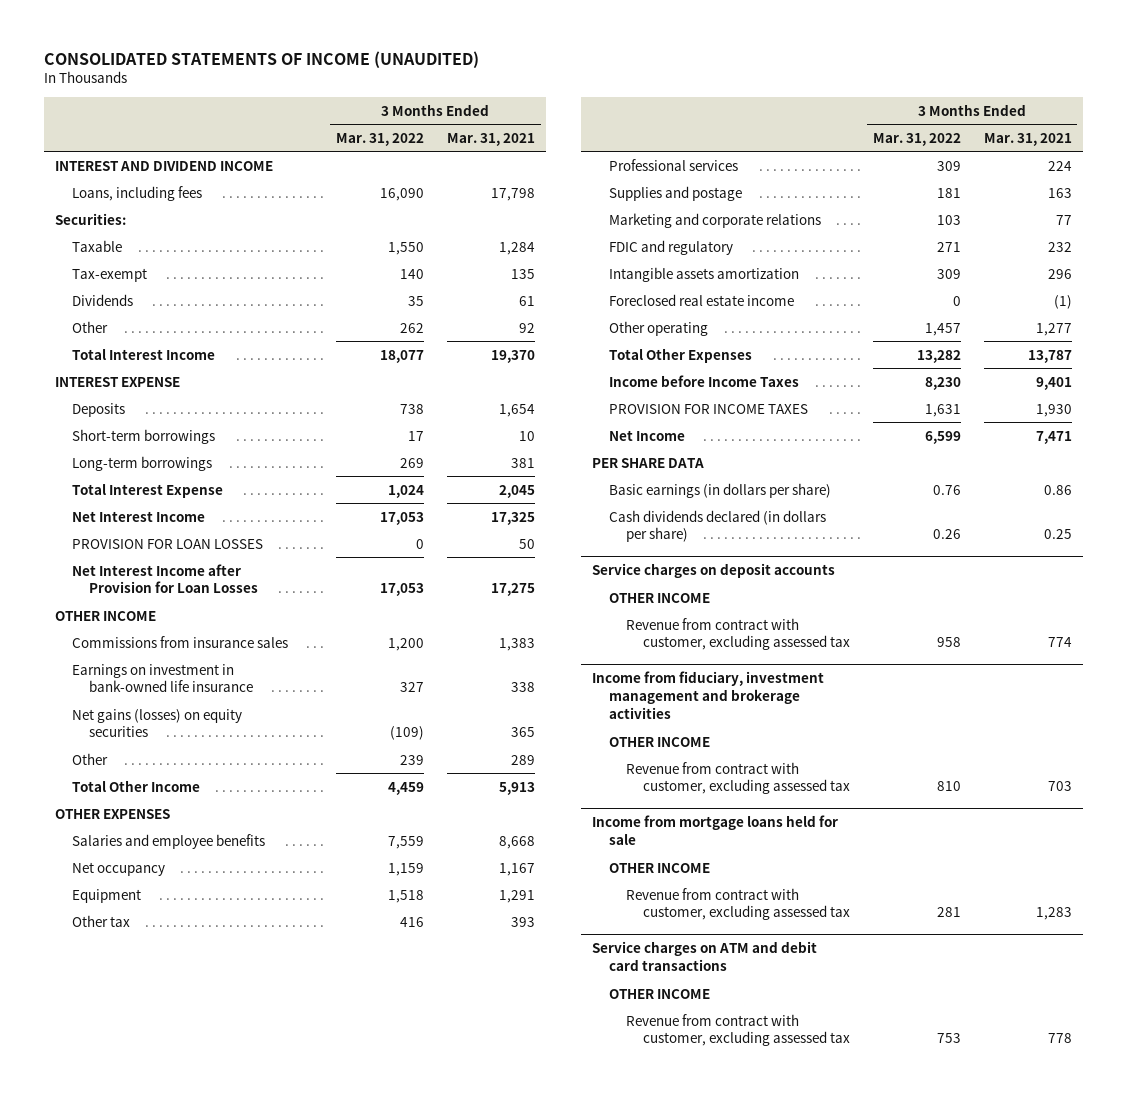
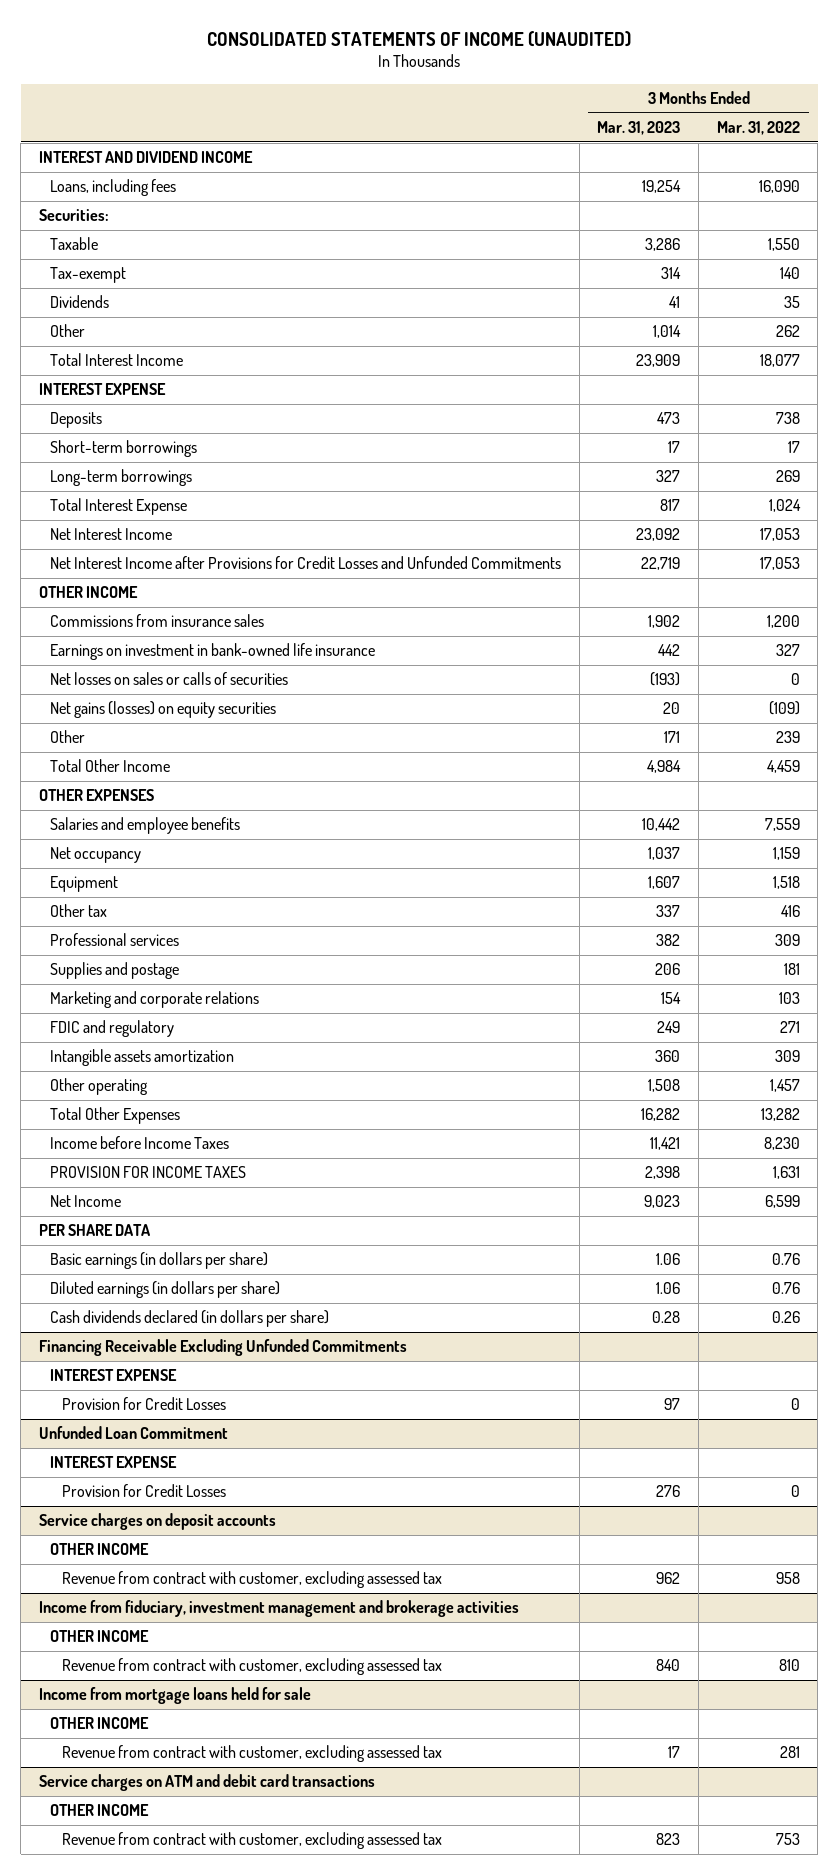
- | 3 Months Ended Mar. 31, 2022 | 3 Months Ended Mar. 31, 2021
+ | 3 Months Ended Mar. 31, 2023 | 3 Months Ended Mar. 31, 2022
- PROVISION FOR LOAN LOSSES | 0 | 50
- Net Interest Income after Provision for Loan Losses | 17,053 | 17,275
+ Net Interest Income after Provisions for Credit Losses and Unfunded Commitments | 22,719 | 17,053
+ Net losses on sales or calls of securities | (193) | 0
- Foreclosed real estate income | 0 | (1)
+ Diluted earnings (in dollars per share) | 1.06 | 0.76
+ Financing Receivable Excluding Unfunded Commitments
+ INTEREST EXPENSE
+ Provision for Credit Losses | 97 | 0
+ Unfunded Loan Commitment
+ INTEREST EXPENSE
+ Provision for Credit Losses | 276 | 0

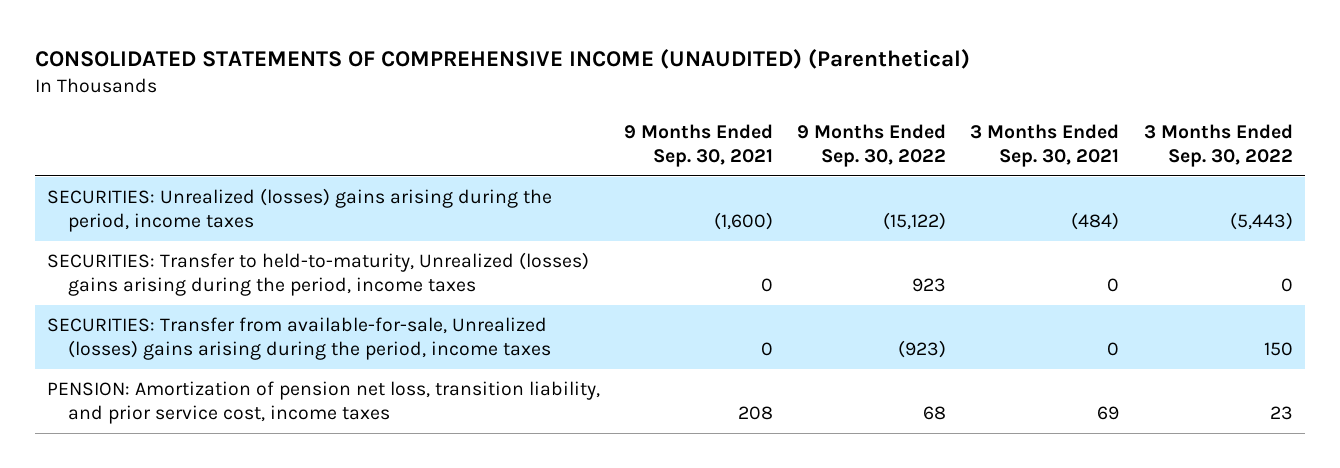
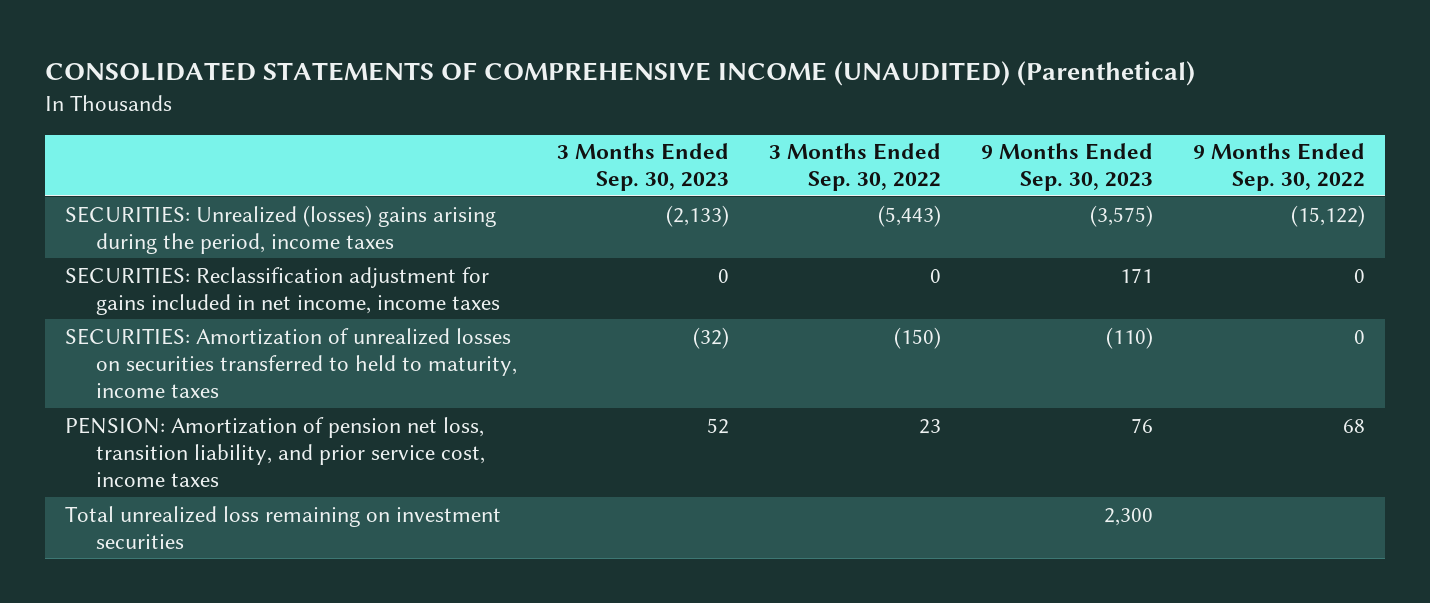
- | 9 Months Ended Sep. 30, 2021 | 9 Months Ended Sep. 30, 2022 | 3 Months Ended Sep. 30, 2021 | 3 Months Ended Sep. 30, 2022
+ | 3 Months Ended Sep. 30, 2023 | 3 Months Ended Sep. 30, 2022 | 9 Months Ended Sep. 30, 2023 | 9 Months Ended Sep. 30, 2022
- SECURITIES: Transfer to held-to-maturity, Unrealized (losses) gains arising during the period, income taxes | 0 | 923 | 0 | 0
- SECURITIES: Transfer from available-for-sale, Unrealized (losses) gains arising during the period, income taxes | 0 | (923) | 0 | 150
+ SECURITIES: Reclassification adjustment for gains included in net income, income taxes | 0 | 0 | 171 | 0
+ SECURITIES: Amortization of unrealized losses on securities transferred to held to maturity, income taxes | (32) | (150) | (110) | 0
+ Total unrealized loss remaining on investment securities | | | 2,300 |

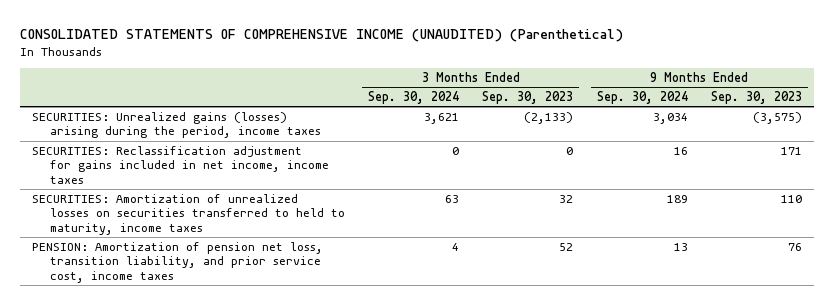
- | 3 Months Ended Sep. 30, 2023 | 3 Months Ended Sep. 30, 2022 | 9 Months Ended Sep. 30, 2023 | 9 Months Ended Sep. 30, 2022
+ | 3 Months Ended Sep. 30, 2024 | 3 Months Ended Sep. 30, 2023 | 9 Months Ended Sep. 30, 2024 | 9 Months Ended Sep. 30, 2023
- SECURITIES: Unrealized (losses) gains arising during the period, income taxes | (2,133) | (5,443) | (3,575) | (15,122)
+ SECURITIES: Unrealized gains (losses) arising during the period, income taxes | 3,621 | (2,133) | 3,034 | (3,575)
- SECURITIES: Amortization of unrealized losses on securities transferred to held to maturity, income taxes | (32) | (150) | (110) | 0
+ SECURITIES: Amortization of unrealized losses on securities transferred to held to maturity, income taxes | 63 | 32 | 189 | 110
- Total unrealized loss remaining on investment securities | | | 2,300 |

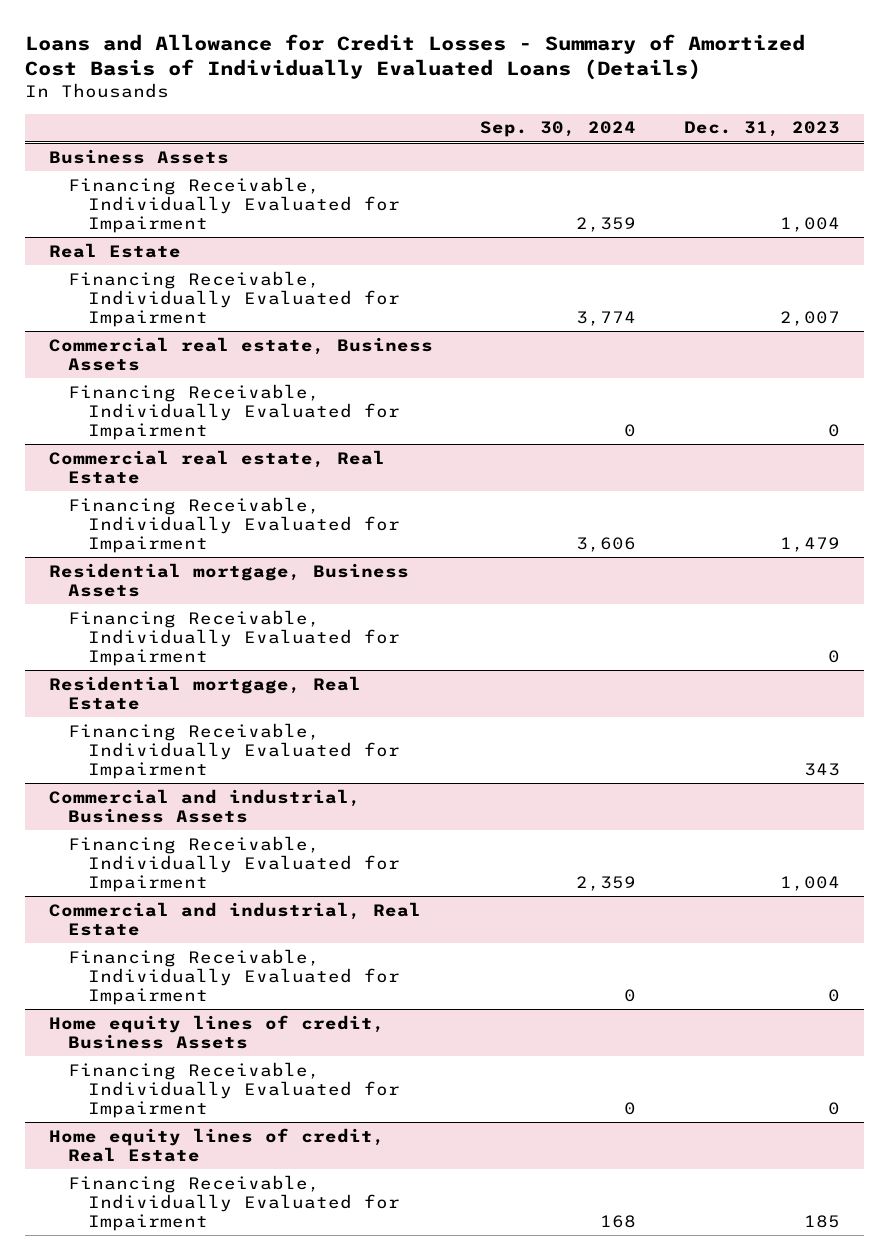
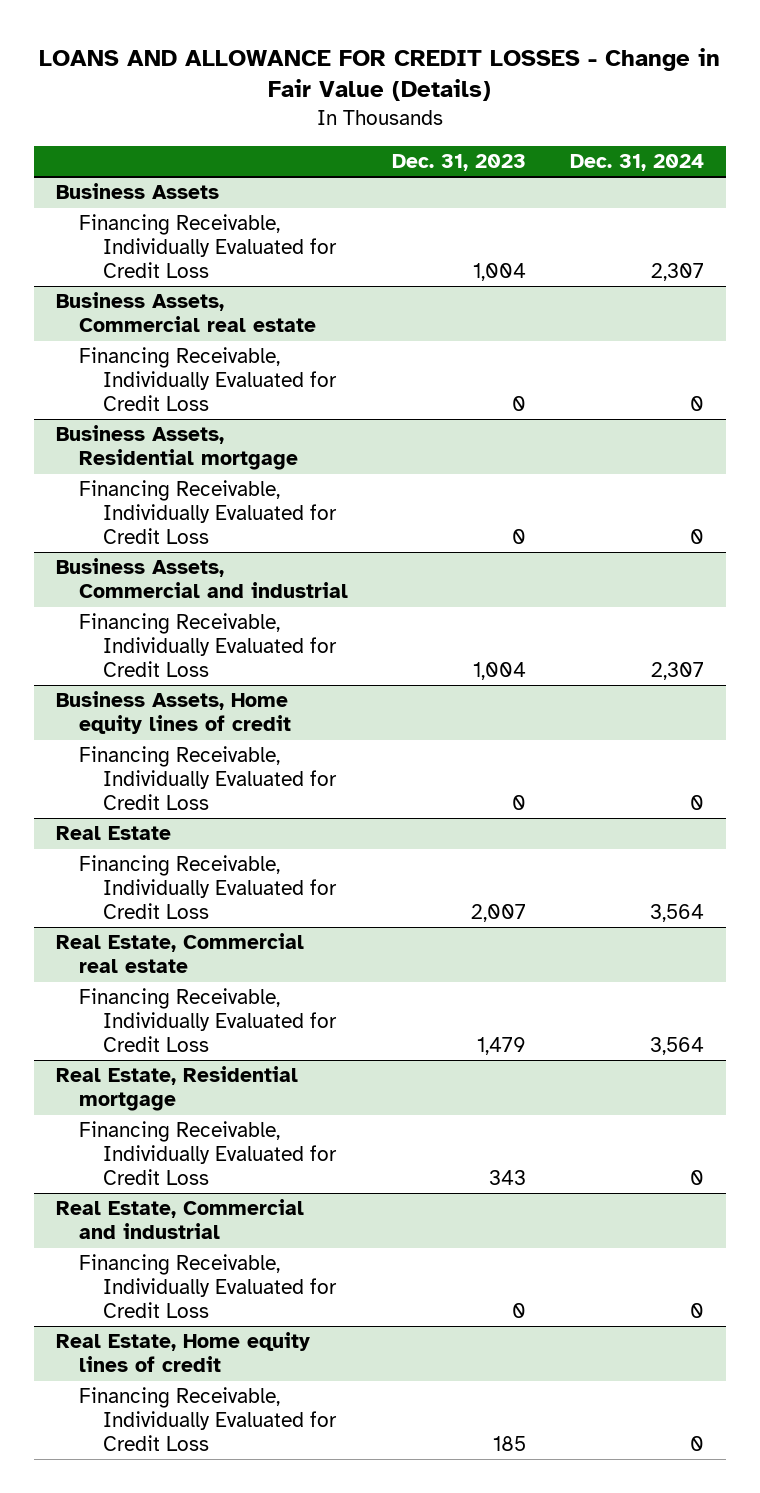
- Loans and Allowance for Credit Losses - Summary of Amortized Cost Basis of Individually Evaluated Loans (Details)
+ LOANS AND ALLOWANCE FOR CREDIT LOSSES - Change in Fair Value (Details)
- | Sep. 30, 2024 | Dec. 31, 2023
+ | Dec. 31, 2023 | Dec. 31, 2024
@ Business Assets
- Financing Receivable, Individually Evaluated for Impairment | 2,359 | 1,004
+ Financing Receivable, Individually Evaluated for Credit Loss | 1,004 | 2,307
+ Business Assets, Commercial real estate
+ Financing Receivable, Individually Evaluated for Credit Loss | 0 | 0
+ Business Assets, Residential mortgage
+ Financing Receivable, Individually Evaluated for Credit Loss | 0 | 0
+ Business Assets, Commercial and industrial
+ Financing Receivable, Individually Evaluated for Credit Loss | 1,004 | 2,307
+ Business Assets, Home equity lines of credit
+ Financing Receivable, Individually Evaluated for Credit Loss | 0 | 0
@ Real Estate
- Financing Receivable, Individually Evaluated for Impairment | 3,774 | 2,007
- Commercial real estate, Business Assets
- Financing Receivable, Individually Evaluated for Impairment | 0 | 0
- Commercial real estate, Real Estate
- Financing Receivable, Individually Evaluated for Impairment | 3,606 | 1,479
- Residential mortgage, Business Assets
- Financing Receivable, Individually Evaluated for Impairment | | 0
- Residential mortgage, Real Estate
- Financing Receivable, Individually Evaluated for Impairment | | 343
- Commercial and industrial, Business Assets
- Financing Receivable, Individually Evaluated for Impairment | 2,359 | 1,004
- Commercial and industrial, Real Estate
- Financing Receivable, Individually Evaluated for Impairment | 0 | 0
- Home equity lines of credit, Business Assets
- Financing Receivable, Individually Evaluated for Impairment | 0 | 0
- Home equity lines of credit, Real Estate
- Financing Receivable, Individually Evaluated for Impairment | 168 | 185
@ Real Estate
+ Financing Receivable, Individually Evaluated for Credit Loss | 2,007 | 3,564
+ Real Estate, Commercial real estate
+ Financing Receivable, Individually Evaluated for Credit Loss | 1,479 | 3,564
+ Real Estate, Residential mortgage
+ Financing Receivable, Individually Evaluated for Credit Loss | 343 | 0
+ Real Estate, Commercial and industrial
+ Financing Receivable, Individually Evaluated for Credit Loss | 0 | 0
+ Real Estate, Home equity lines of credit
+ Financing Receivable, Individually Evaluated for Credit Loss | 185 | 0

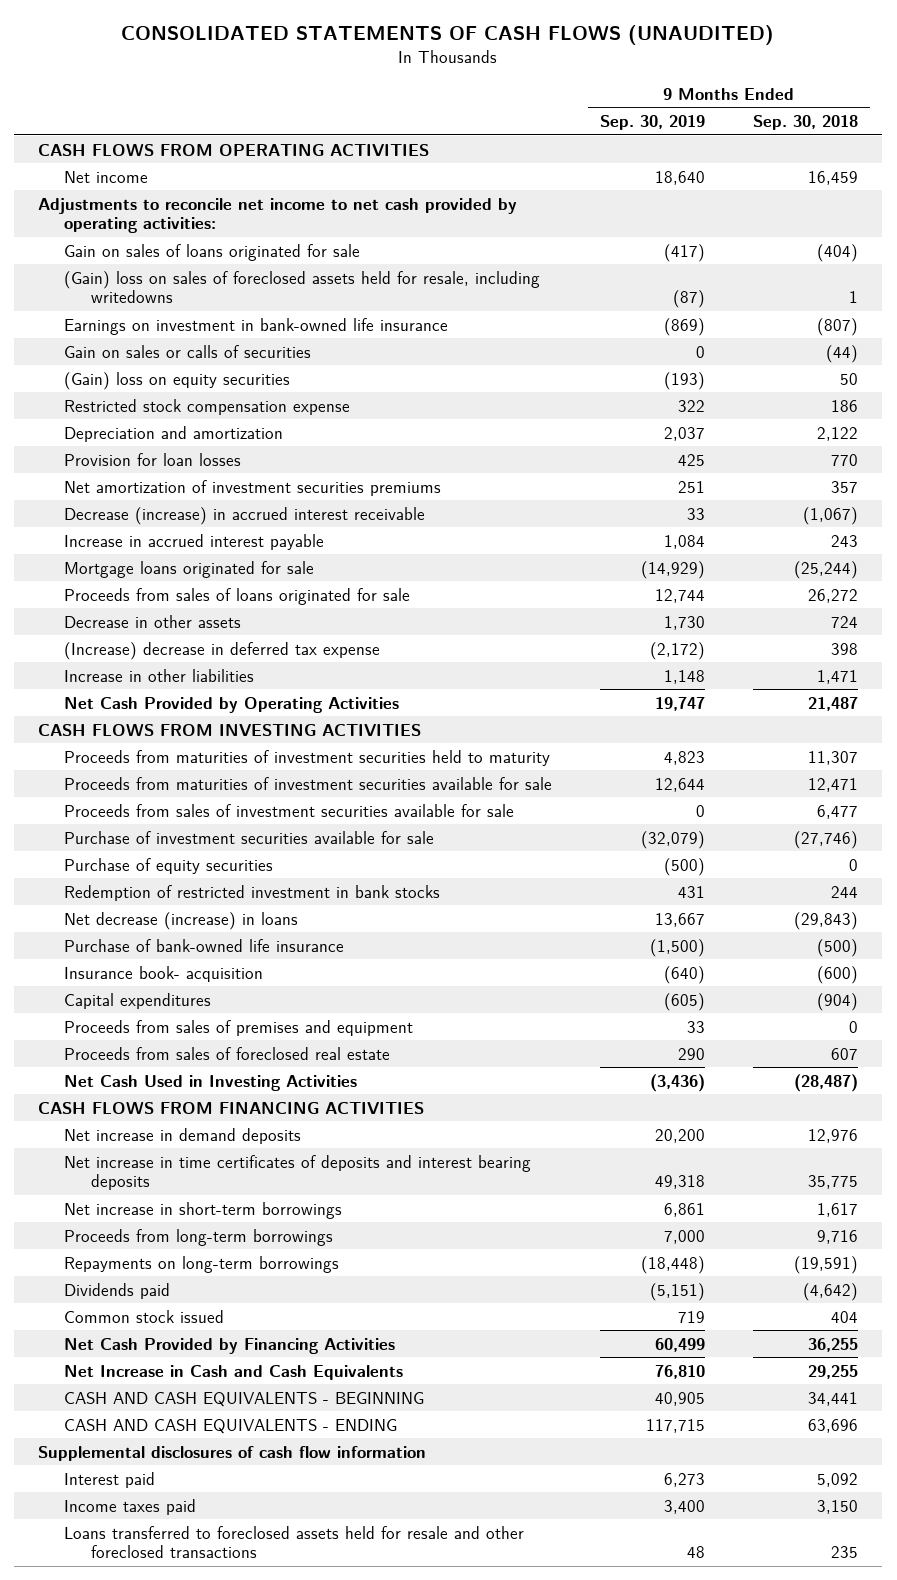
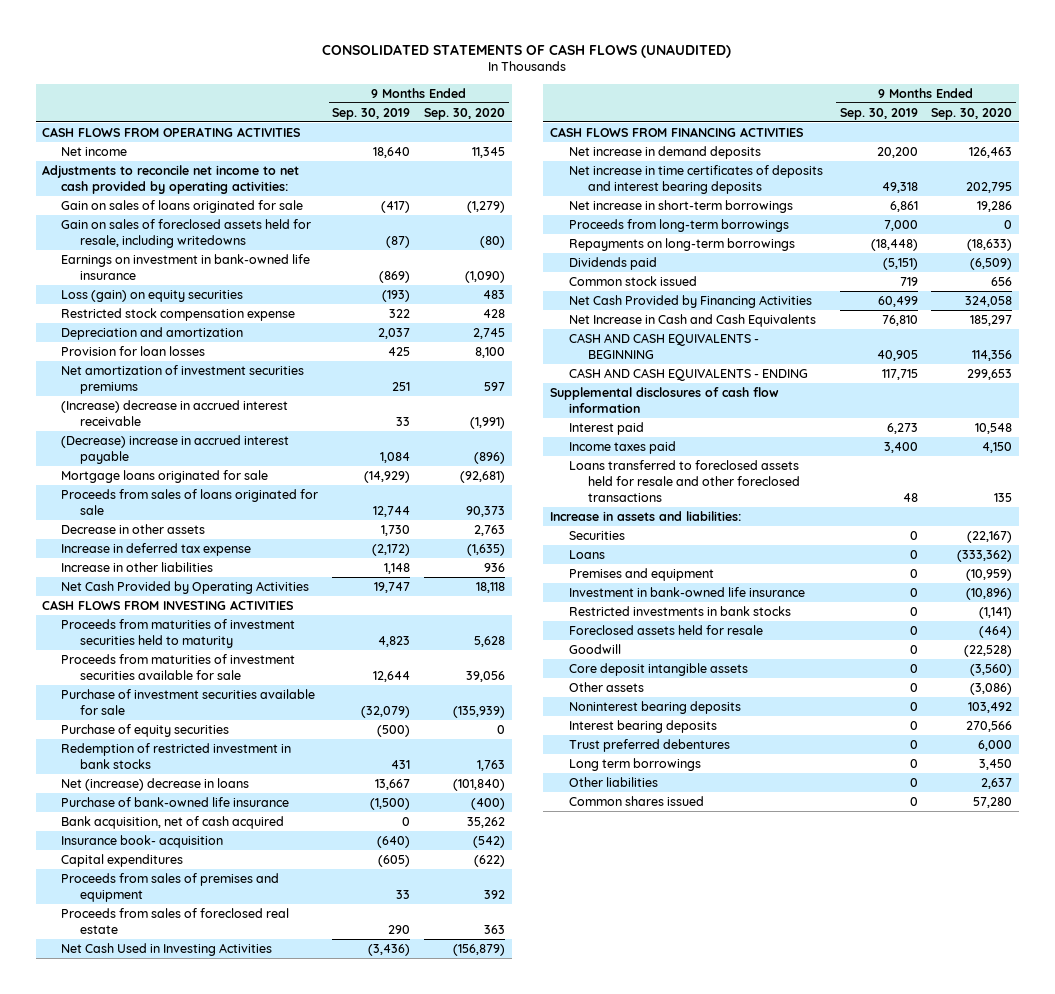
- | 9 Months Ended Sep. 30, 2019 | 9 Months Ended Sep. 30, 2018
+ | 9 Months Ended Sep. 30, 2019 | 9 Months Ended Sep. 30, 2020
- (Gain) loss on sales of foreclosed assets held for resale, including writedowns | (87) | 1
+ Gain on sales of foreclosed assets held for resale, including writedowns | (87) | (80)
- Gain on sales or calls of securities | 0 | (44)
- (Gain) loss on equity securities | (193) | 50
+ Loss (gain) on equity securities | (193) | 483
- Decrease (increase) in accrued interest receivable | 33 | (1,067)
- Increase in accrued interest payable | 1,084 | 243
+ (Increase) decrease in accrued interest receivable | 33 | (1,991)
+ (Decrease) increase in accrued interest payable | 1,084 | (896)
- (Increase) decrease in deferred tax expense | (2,172) | 398
+ Increase in deferred tax expense | (2,172) | (1,635)
- Proceeds from sales of investment securities available for sale | 0 | 6,477
- Net decrease (increase) in loans | 13,667 | (29,843)
+ Net (increase) decrease in loans | 13,667 | (101,840)
+ Bank acquisition, net of cash acquired | 0 | 35,262
+ Increase in assets and liabilities:
+ Securities | 0 | (22,167)
+ Loans | 0 | (333,362)
+ Premises and equipment | 0 | (10,959)
+ Investment in bank-owned life insurance | 0 | (10,896)
+ Restricted investments in bank stocks | 0 | (1,141)
+ Foreclosed assets held for resale | 0 | (464)
+ Goodwill | 0 | (22,528)
+ Core deposit intangible assets | 0 | (3,560)
+ Other assets | 0 | (3,086)
+ Noninterest bearing deposits | 0 | 103,492
+ Interest bearing deposits | 0 | 270,566
+ Trust preferred debentures | 0 | 6,000
+ Long term borrowings | 0 | 3,450
+ Other liabilities | 0 | 2,637
+ Common shares issued | 0 | 57,280

